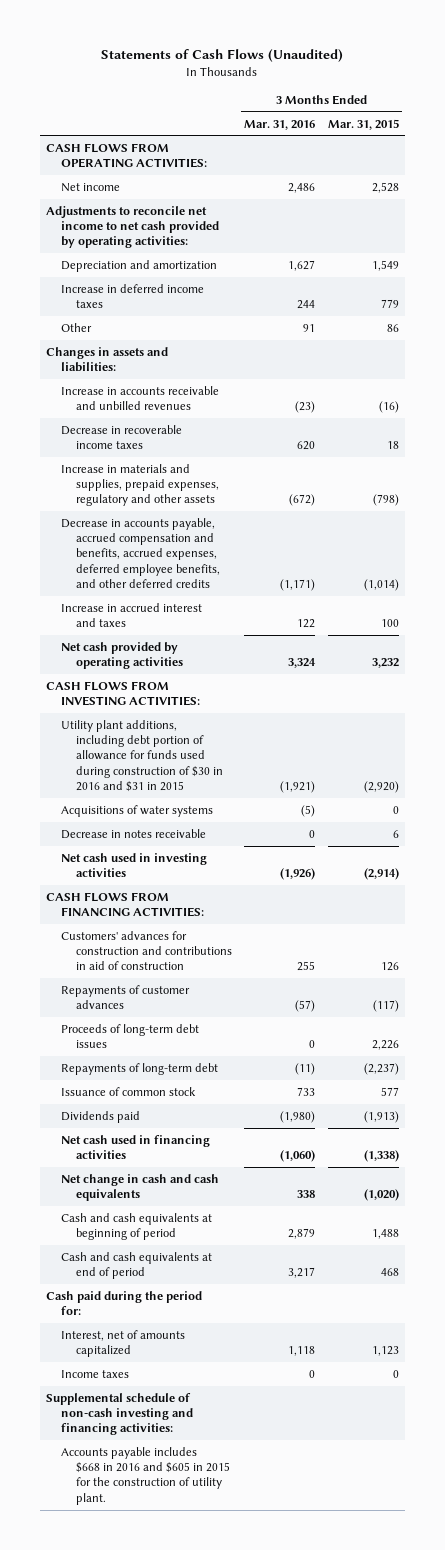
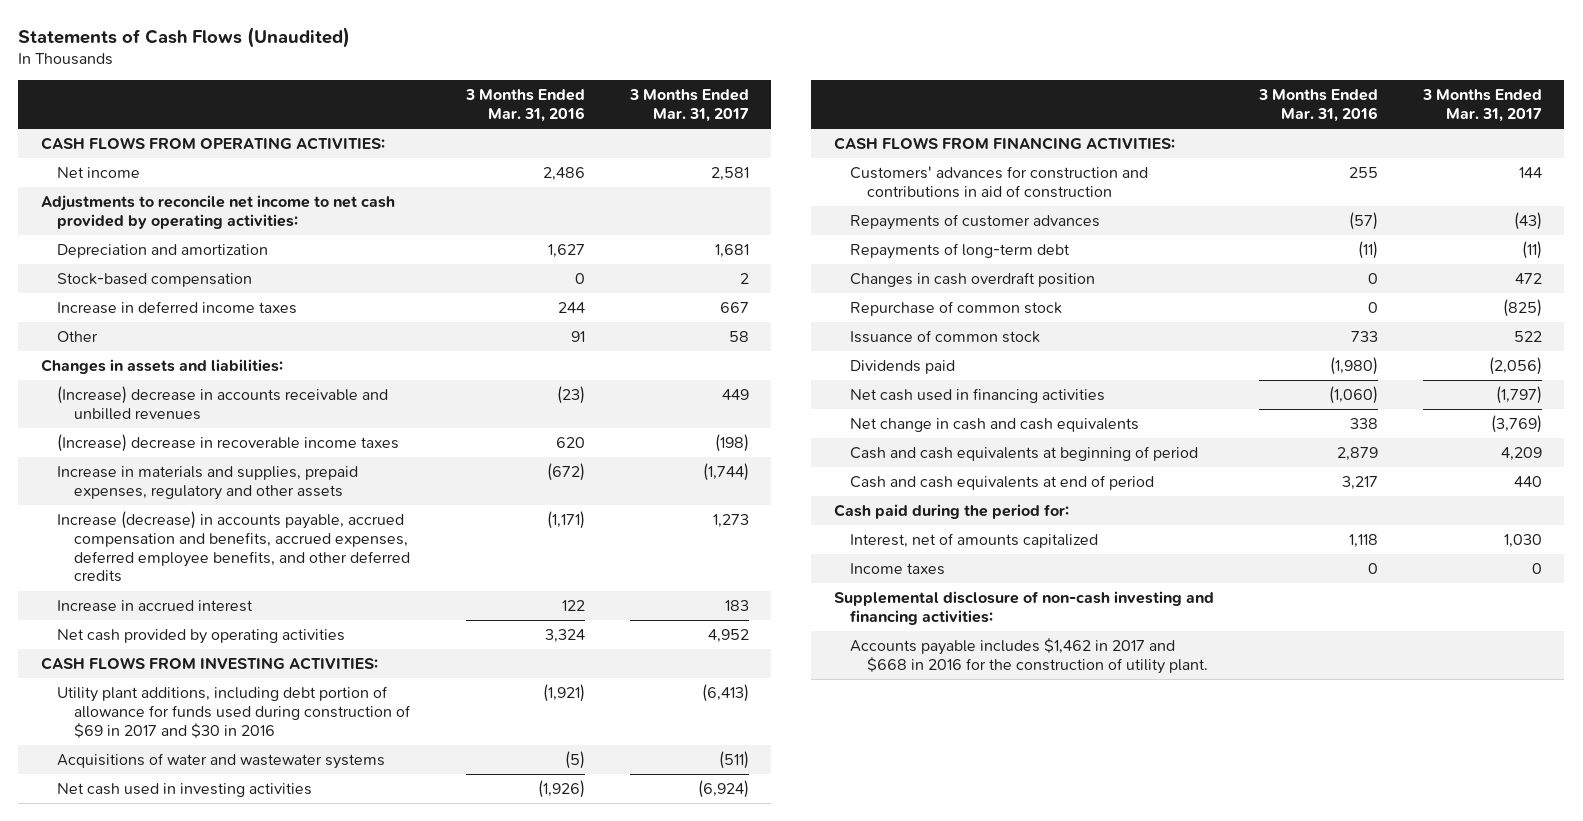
- | 3 Months Ended Mar. 31, 2016 | 3 Months Ended Mar. 31, 2015
+ | 3 Months Ended Mar. 31, 2016 | 3 Months Ended Mar. 31, 2017
+ Stock-based compensation | 0 | 2
- Increase in accounts receivable and unbilled revenues | (23) | (16)
- Decrease in recoverable income taxes | 620 | 18
+ (Increase) decrease in accounts receivable and unbilled revenues | (23) | 449
+ (Increase) decrease in recoverable income taxes | 620 | (198)
- Decrease in accounts payable, accrued compensation and benefits, accrued expenses, deferred employee benefits, and other deferred credits | (1,171) | (1,014)
- Increase in accrued interest and taxes | 122 | 100
+ Increase (decrease) in accounts payable, accrued compensation and benefits, accrued expenses, deferred employee benefits, and other deferred credits | (1,171) | 1,273
+ Increase in accrued interest | 122 | 183
- Utility plant additions, including debt portion of allowance for funds used during construction of $30 in 2016 and $31 in 2015 | (1,921) | (2,920)
- Acquisitions of water systems | (5) | 0
- Decrease in notes receivable | 0 | 6
+ Utility plant additions, including debt portion of allowance for funds used during construction of $69 in 2017 and $30 in 2016 | (1,921) | (6,413)
+ Acquisitions of water and wastewater systems | (5) | (511)
- Proceeds of long-term debt issues | 0 | 2,226
+ Changes in cash overdraft position | 0 | 472
+ Repurchase of common stock | 0 | (825)
- Supplemental schedule of non-cash investing and financing activities:
- Accounts payable includes $668 in 2016 and $605 in 2015 for the construction of utility plant.
+ Supplemental disclosure of non-cash investing and financing activities:
+ Accounts payable includes $1,462 in 2017 and $668 in 2016 for the construction of utility plant.

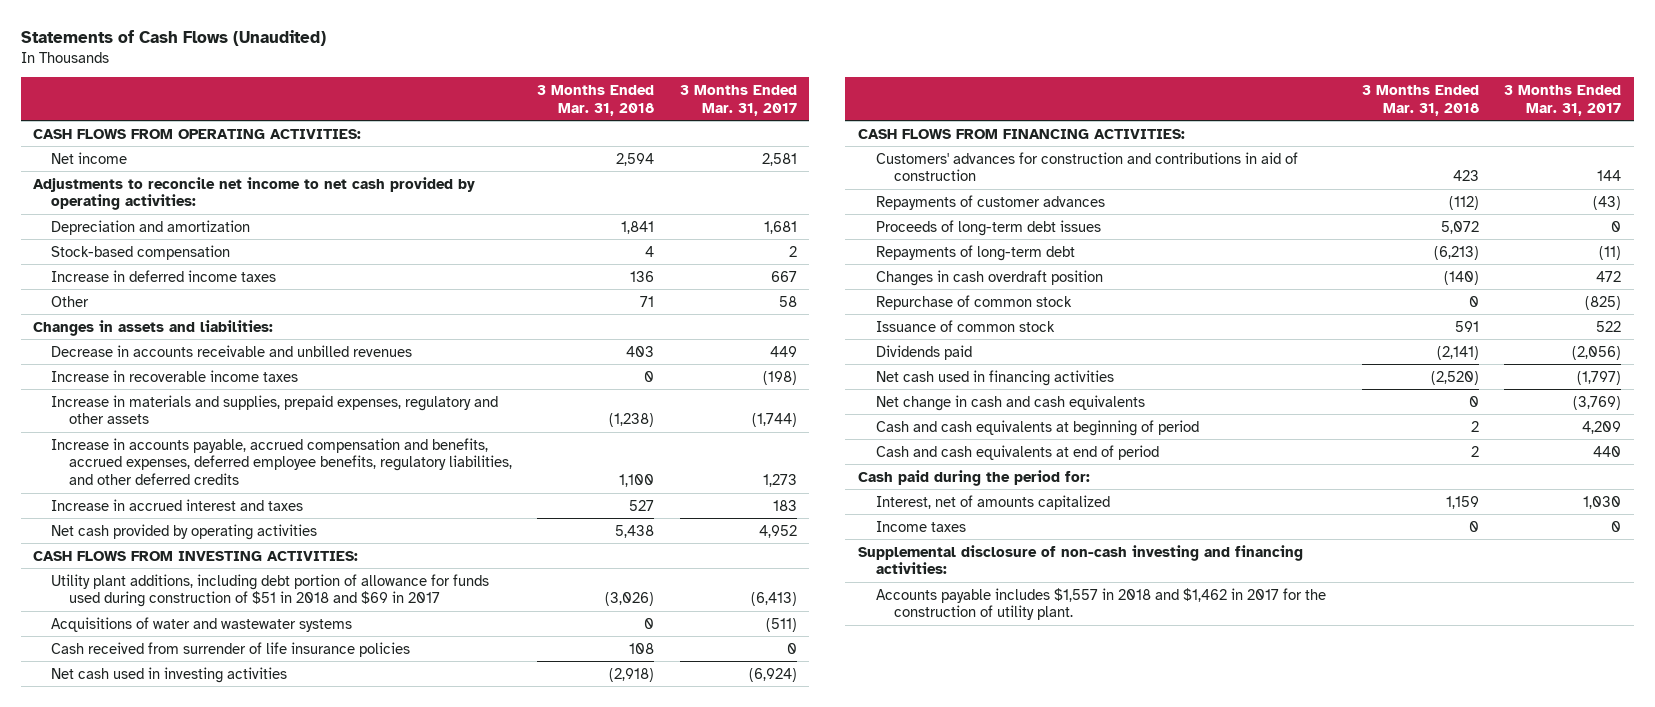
- | 3 Months Ended Mar. 31, 2016 | 3 Months Ended Mar. 31, 2017
+ | 3 Months Ended Mar. 31, 2018 | 3 Months Ended Mar. 31, 2017
- (Increase) decrease in accounts receivable and unbilled revenues | (23) | 449
- (Increase) decrease in recoverable income taxes | 620 | (198)
+ Decrease in accounts receivable and unbilled revenues | 403 | 449
+ Increase in recoverable income taxes | 0 | (198)
- Increase (decrease) in accounts payable, accrued compensation and benefits, accrued expenses, deferred employee benefits, and other deferred credits | (1,171) | 1,273
- Increase in accrued interest | 122 | 183
+ Increase in accounts payable, accrued compensation and benefits, accrued expenses, deferred employee benefits, regulatory liabilities, and other deferred credits | 1,100 | 1,273
+ Increase in accrued interest and taxes | 527 | 183
- Utility plant additions, including debt portion of allowance for funds used during construction of $69 in 2017 and $30 in 2016 | (1,921) | (6,413)
+ Utility plant additions, including debt portion of allowance for funds used during construction of $51 in 2018 and $69 in 2017 | (3,026) | (6,413)
+ Cash received from surrender of life insurance policies | 108 | 0
+ Proceeds of long-term debt issues | 5,072 | 0
- Accounts payable includes $1,462 in 2017 and $668 in 2016 for the construction of utility plant.
+ Accounts payable includes $1,557 in 2018 and $1,462 in 2017 for the construction of utility plant.

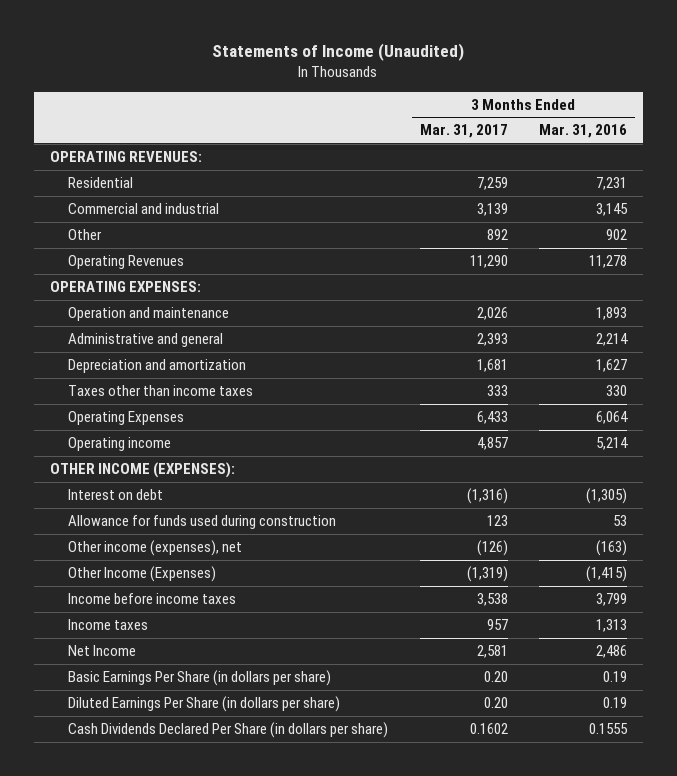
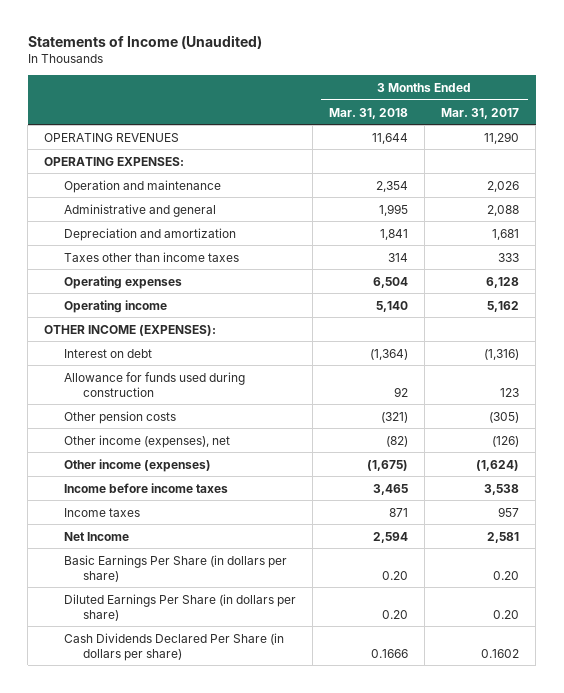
- | 3 Months Ended Mar. 31, 2017 | 3 Months Ended Mar. 31, 2016
+ | 3 Months Ended Mar. 31, 2018 | 3 Months Ended Mar. 31, 2017
- OPERATING REVENUES:
- Residential | 7,259 | 7,231
- Commercial and industrial | 3,139 | 3,145
- Other | 892 | 902
- Operating Revenues | 11,290 | 11,278
+ OPERATING REVENUES | 11,644 | 11,290
- Administrative and general | 2,393 | 2,214
+ Administrative and general | 1,995 | 2,088
- Operating Expenses | 6,433 | 6,064
- Operating income | 4,857 | 5,214
+ Operating expenses | 6,504 | 6,128
+ Operating income | 5,140 | 5,162
+ Other pension costs | (321) | (305)
- Other Income (Expenses) | (1,319) | (1,415)
+ Other income (expenses) | (1,675) | (1,624)

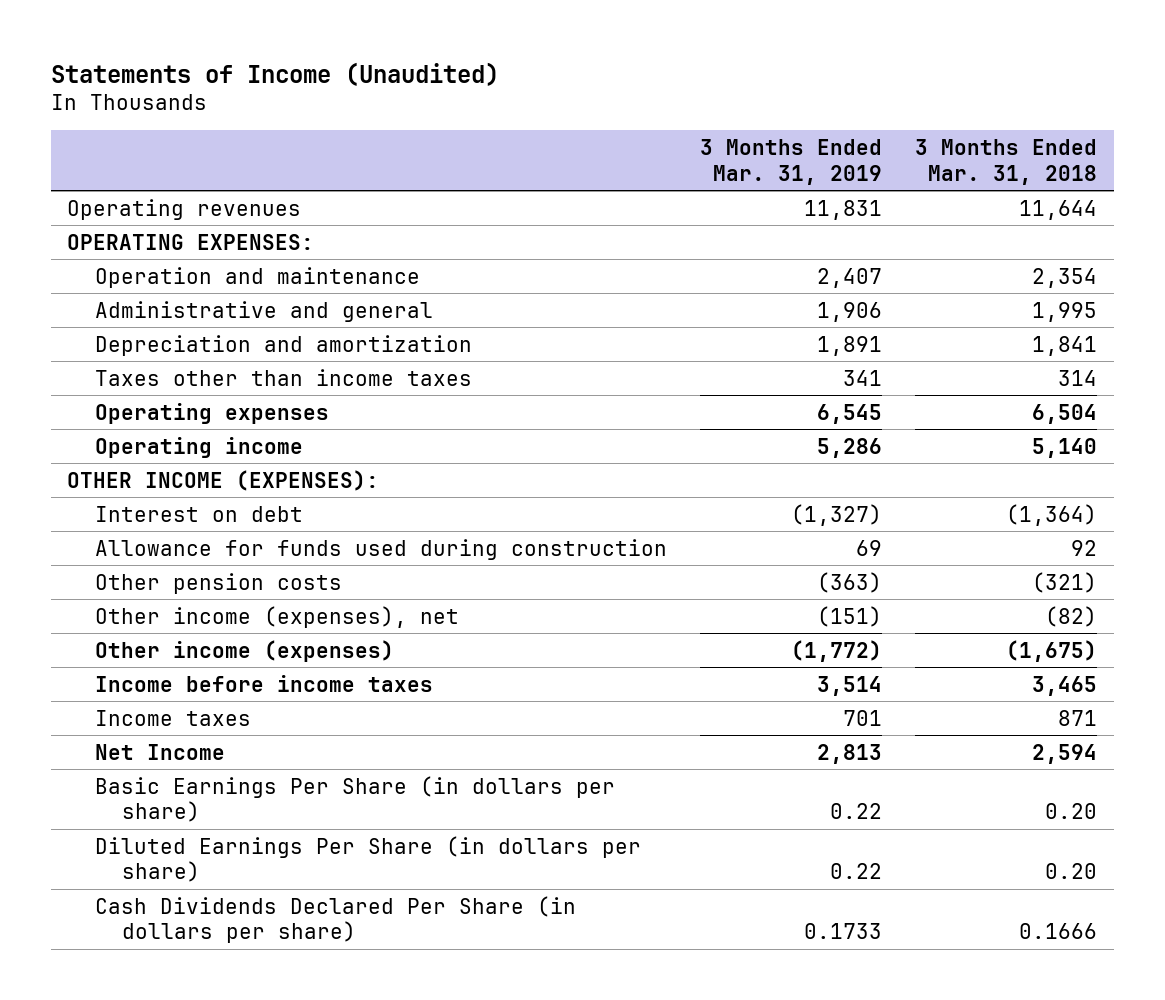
- | 3 Months Ended Mar. 31, 2018 | 3 Months Ended Mar. 31, 2017
+ | 3 Months Ended Mar. 31, 2019 | 3 Months Ended Mar. 31, 2018
- OPERATING REVENUES | 11,644 | 11,290
+ Operating revenues | 11,831 | 11,644

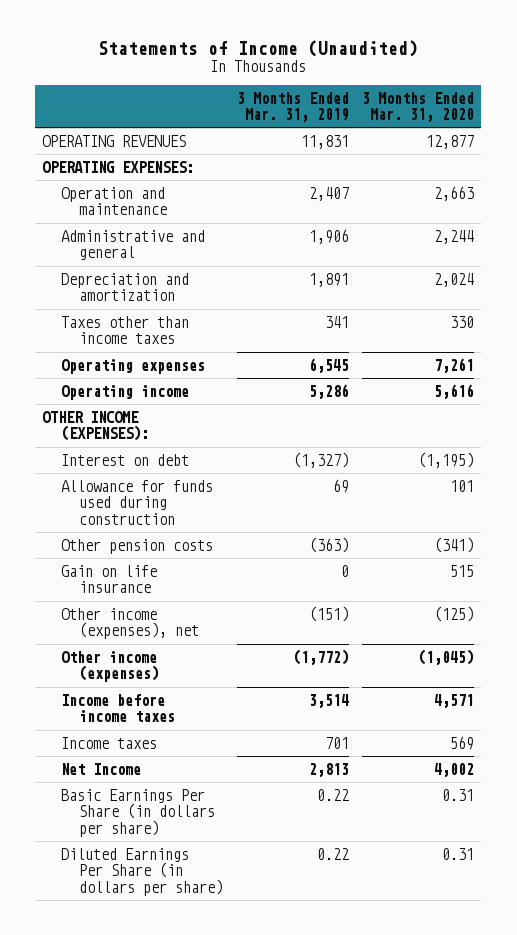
- | 3 Months Ended Mar. 31, 2019 | 3 Months Ended Mar. 31, 2018
+ | 3 Months Ended Mar. 31, 2019 | 3 Months Ended Mar. 31, 2020
- Operating revenues | 11,831 | 11,644
+ OPERATING REVENUES | 11,831 | 12,877
+ Gain on life insurance | 0 | 515
- Cash Dividends Declared Per Share (in dollars per share) | 0.1733 | 0.1666

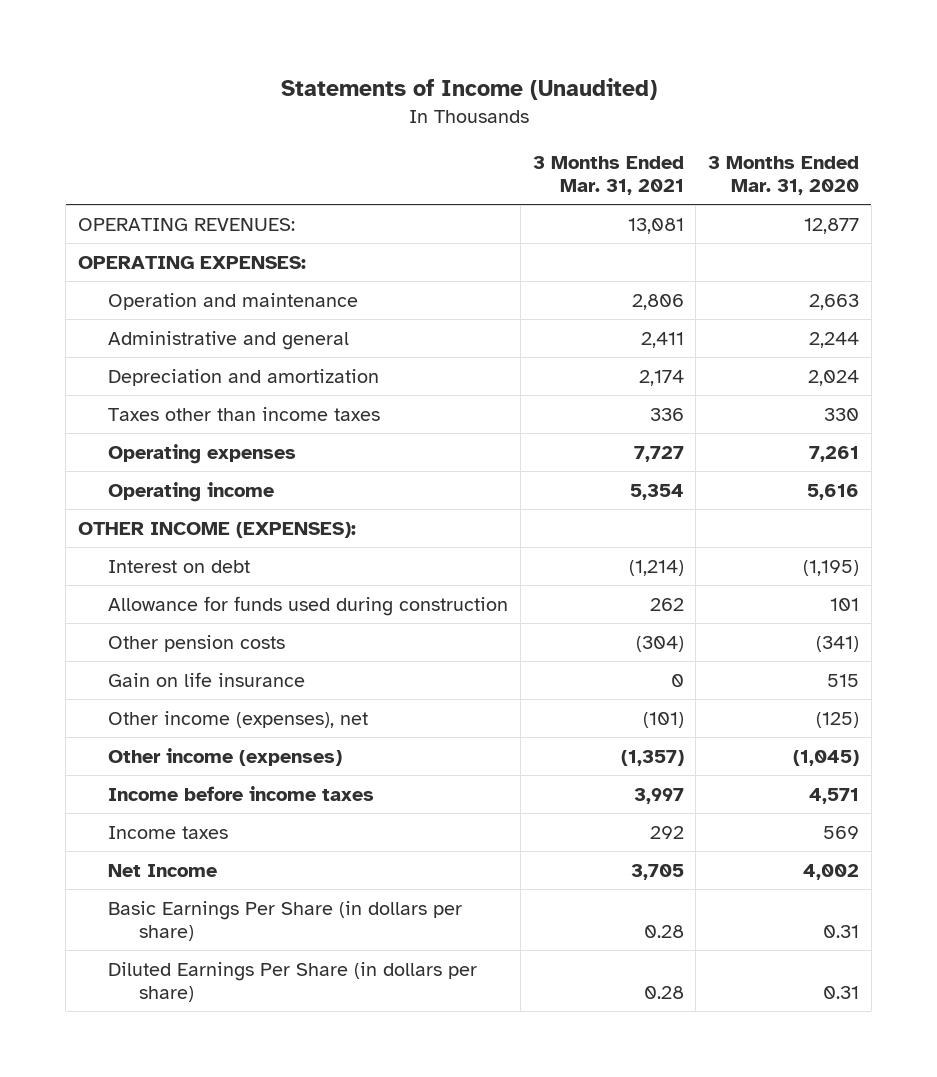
- | 3 Months Ended Mar. 31, 2019 | 3 Months Ended Mar. 31, 2020
+ | 3 Months Ended Mar. 31, 2021 | 3 Months Ended Mar. 31, 2020
- OPERATING REVENUES | 11,831 | 12,877
+ OPERATING REVENUES: | 13,081 | 12,877

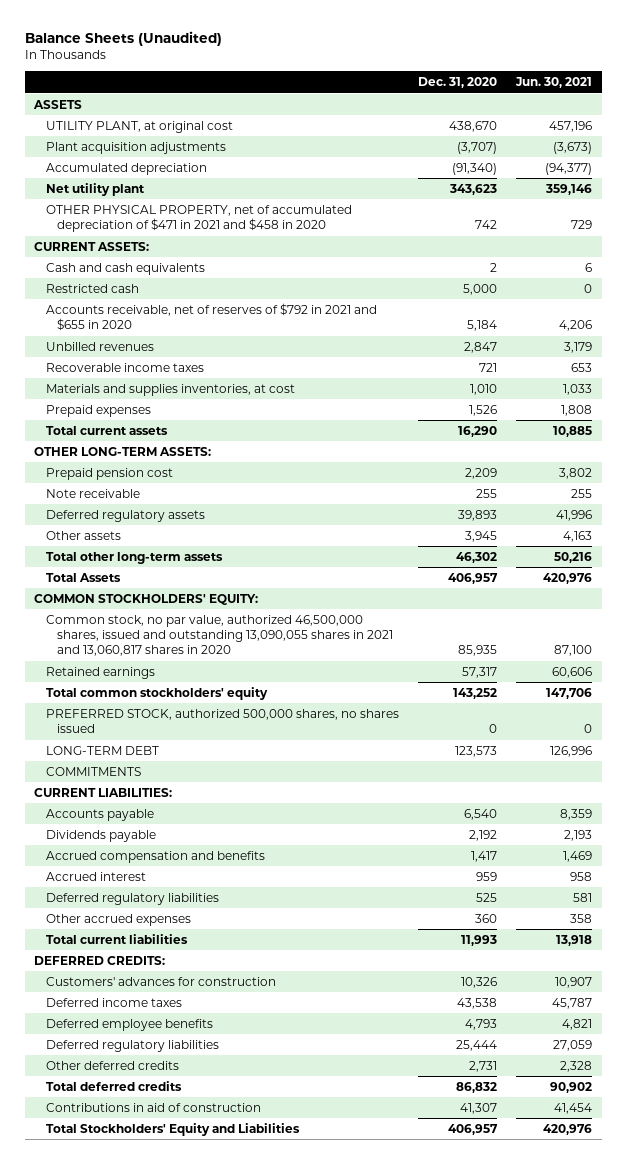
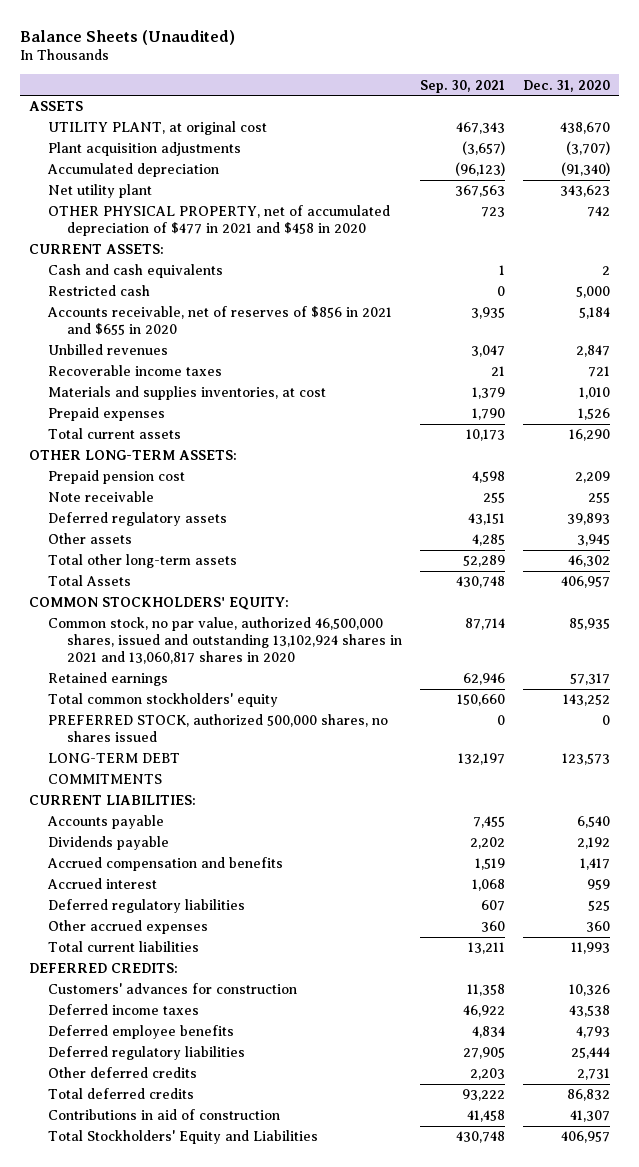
- | Dec. 31, 2020 | Jun. 30, 2021
+ | Sep. 30, 2021 | Dec. 31, 2020
- OTHER PHYSICAL PROPERTY, net of accumulated depreciation of $471 in 2021 and $458 in 2020 | 742 | 729
+ OTHER PHYSICAL PROPERTY, net of accumulated depreciation of $477 in 2021 and $458 in 2020 | 723 | 742
- Accounts receivable, net of reserves of $792 in 2021 and $655 in 2020 | 5,184 | 4,206
+ Accounts receivable, net of reserves of $856 in 2021 and $655 in 2020 | 3,935 | 5,184
- Common stock, no par value, authorized 46,500,000 shares, issued and outstanding 13,090,055 shares in 2021 and 13,060,817 shares in 2020 | 85,935 | 87,100
+ Common stock, no par value, authorized 46,500,000 shares, issued and outstanding 13,102,924 shares in 2021 and 13,060,817 shares in 2020 | 87,714 | 85,935

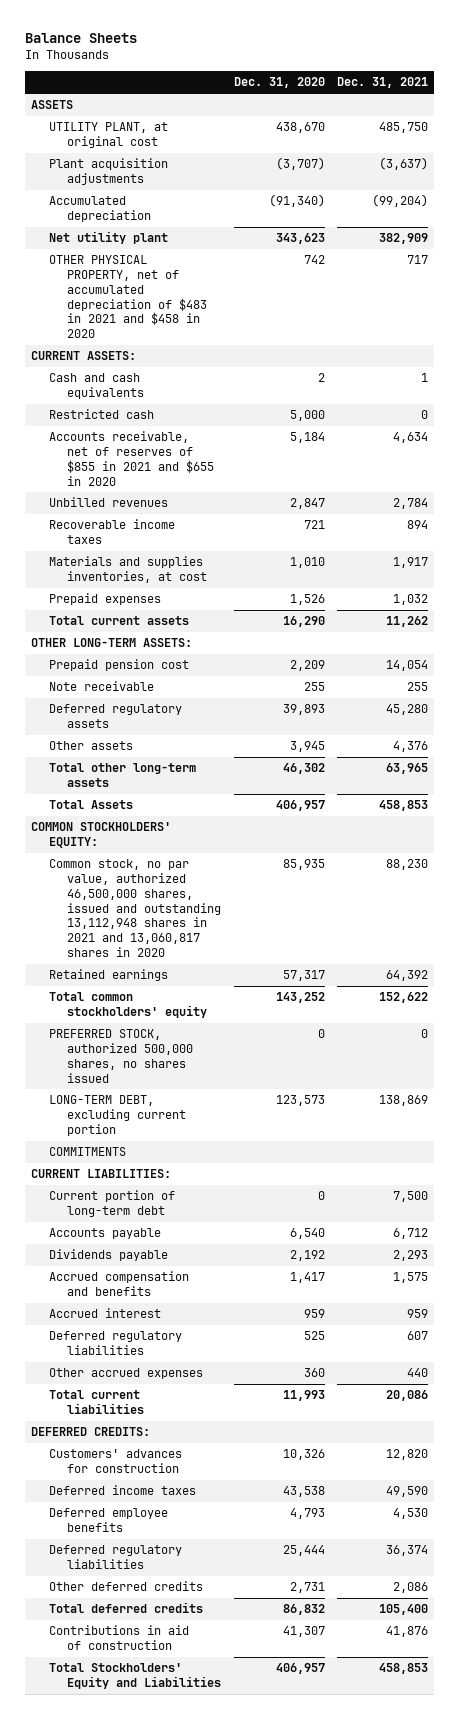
- Balance Sheets (Unaudited)
+ Balance Sheets
- | Sep. 30, 2021 | Dec. 31, 2020
+ | Dec. 31, 2020 | Dec. 31, 2021
- OTHER PHYSICAL PROPERTY, net of accumulated depreciation of $477 in 2021 and $458 in 2020 | 723 | 742
+ OTHER PHYSICAL PROPERTY, net of accumulated depreciation of $483 in 2021 and $458 in 2020 | 742 | 717
- Accounts receivable, net of reserves of $856 in 2021 and $655 in 2020 | 3,935 | 5,184
+ Accounts receivable, net of reserves of $855 in 2021 and $655 in 2020 | 5,184 | 4,634
- Common stock, no par value, authorized 46,500,000 shares, issued and outstanding 13,102,924 shares in 2021 and 13,060,817 shares in 2020 | 87,714 | 85,935
+ Common stock, no par value, authorized 46,500,000 shares, issued and outstanding 13,112,948 shares in 2021 and 13,060,817 shares in 2020 | 85,935 | 88,230
- LONG-TERM DEBT | 132,197 | 123,573
+ LONG-TERM DEBT, excluding current portion | 123,573 | 138,869
+ Current portion of long-term debt | 0 | 7,500

